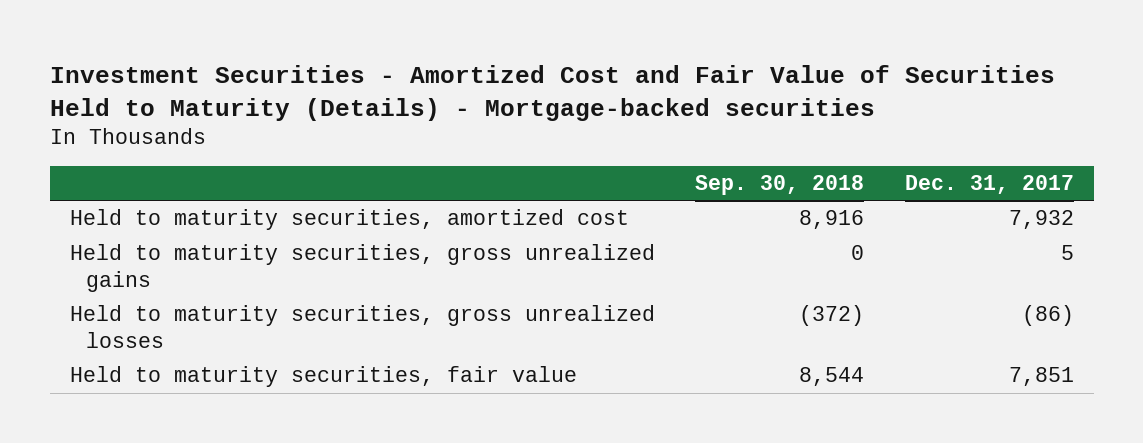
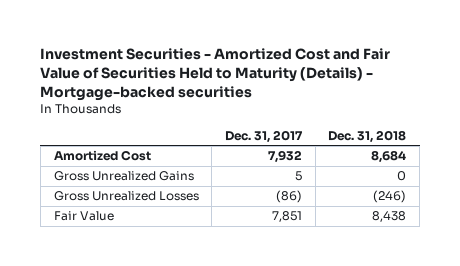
- | Sep. 30, 2018 | Dec. 31, 2017
+ | Dec. 31, 2017 | Dec. 31, 2018
- Held to maturity securities, amortized cost | 8,916 | 7,932
- Held to maturity securities, gross unrealized gains | 0 | 5
- Held to maturity securities, gross unrealized losses | (372) | (86)
- Held to maturity securities, fair value | 8,544 | 7,851
+ Amortized Cost | 7,932 | 8,684
+ Gross Unrealized Gains | 5 | 0
+ Gross Unrealized Losses | (86) | (246)
+ Fair Value | 7,851 | 8,438

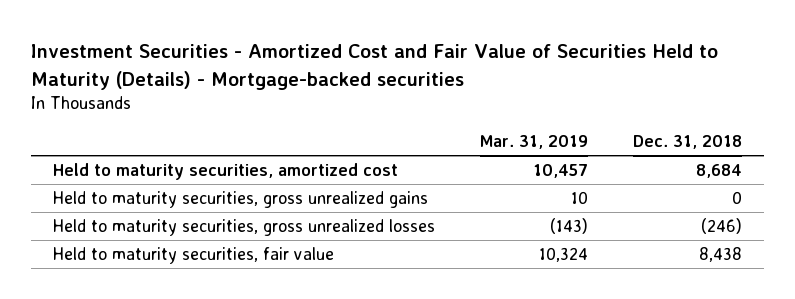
- | Dec. 31, 2017 | Dec. 31, 2018
+ | Mar. 31, 2019 | Dec. 31, 2018
- Amortized Cost | 7,932 | 8,684
- Gross Unrealized Gains | 5 | 0
- Gross Unrealized Losses | (86) | (246)
- Fair Value | 7,851 | 8,438
+ Held to maturity securities, amortized cost | 10,457 | 8,684
+ Held to maturity securities, gross unrealized gains | 10 | 0
+ Held to maturity securities, gross unrealized losses | (143) | (246)
+ Held to maturity securities, fair value | 10,324 | 8,438

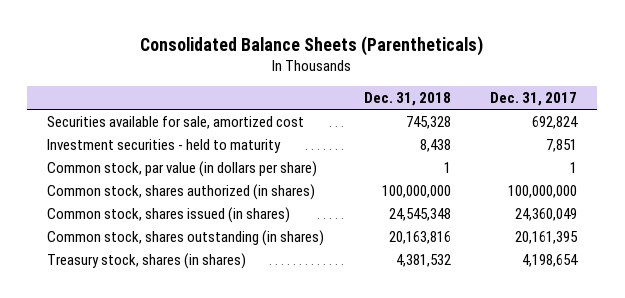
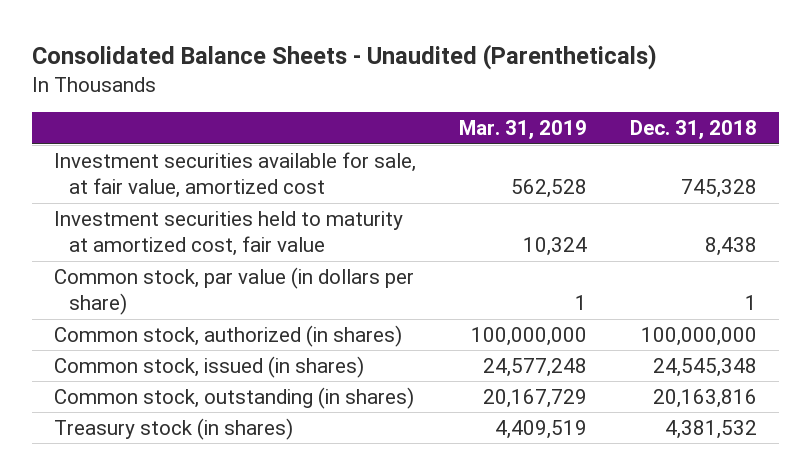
- Consolidated Balance Sheets (Parentheticals)
+ Consolidated Balance Sheets - Unaudited (Parentheticals)
- | Dec. 31, 2018 | Dec. 31, 2017
+ | Mar. 31, 2019 | Dec. 31, 2018
- Securities available for sale, amortized cost | 745,328 | 692,824
- Investment securities - held to maturity | 8,438 | 7,851
+ Investment securities available for sale, at fair value, amortized cost | 562,528 | 745,328
+ Investment securities held to maturity at amortized cost, fair value | 10,324 | 8,438
- Common stock, shares authorized (in shares) | 100,000,000 | 100,000,000
- Common stock, shares issued (in shares) | 24,545,348 | 24,360,049
- Common stock, shares outstanding (in shares) | 20,163,816 | 20,161,395
- Treasury stock, shares (in shares) | 4,381,532 | 4,198,654
+ Common stock, authorized (in shares) | 100,000,000 | 100,000,000
+ Common stock, issued (in shares) | 24,577,248 | 24,545,348
+ Common stock, outstanding (in shares) | 20,167,729 | 20,163,816
+ Treasury stock (in shares) | 4,409,519 | 4,381,532

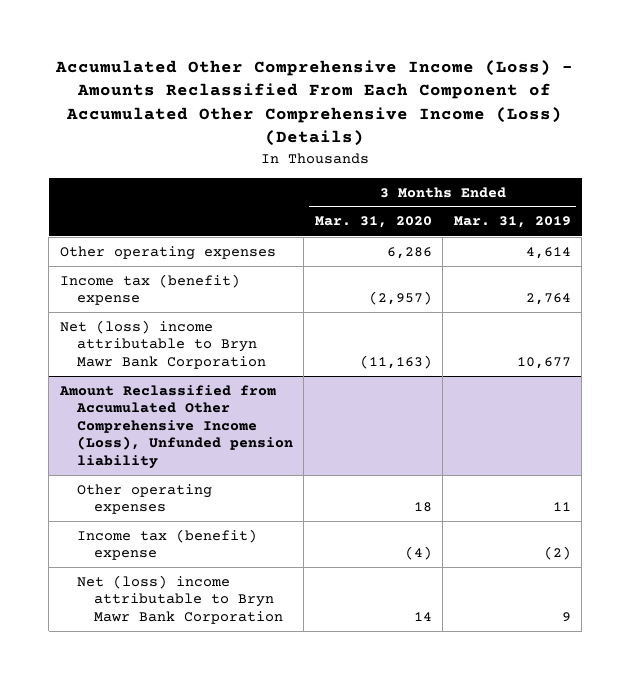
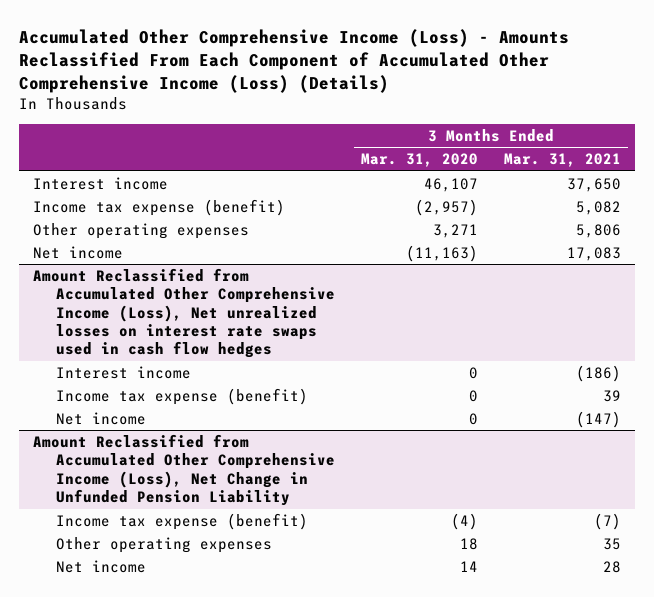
- | 3 Months Ended Mar. 31, 2020 | 3 Months Ended Mar. 31, 2019
+ | 3 Months Ended Mar. 31, 2020 | 3 Months Ended Mar. 31, 2021
- Other operating expenses | 6,286 | 4,614
- Income tax (benefit) expense | (2,957) | 2,764
- Net (loss) income attributable to Bryn Mawr Bank Corporation | (11,163) | 10,677
- Amount Reclassified from Accumulated Other Comprehensive Income (Loss), Unfunded pension liability
+ Interest income | 46,107 | 37,650
+ Income tax expense (benefit) | (2,957) | 5,082
+ Other operating expenses | 3,271 | 5,806
+ Net income | (11,163) | 17,083
+ Amount Reclassified from Accumulated Other Comprehensive Income (Loss), Net unrealized losses on interest rate swaps used in cash flow hedges
+ Interest income | 0 | (186)
+ Income tax expense (benefit) | 0 | 39
+ Net income | 0 | (147)
+ Amount Reclassified from Accumulated Other Comprehensive Income (Loss), Net Change in Unfunded Pension Liability
+ Income tax expense (benefit) | (4) | (7)
- Income tax (benefit) expense | (4) | (2)
- Net (loss) income attributable to Bryn Mawr Bank Corporation | 14 | 9
+ Net income | 14 | 28

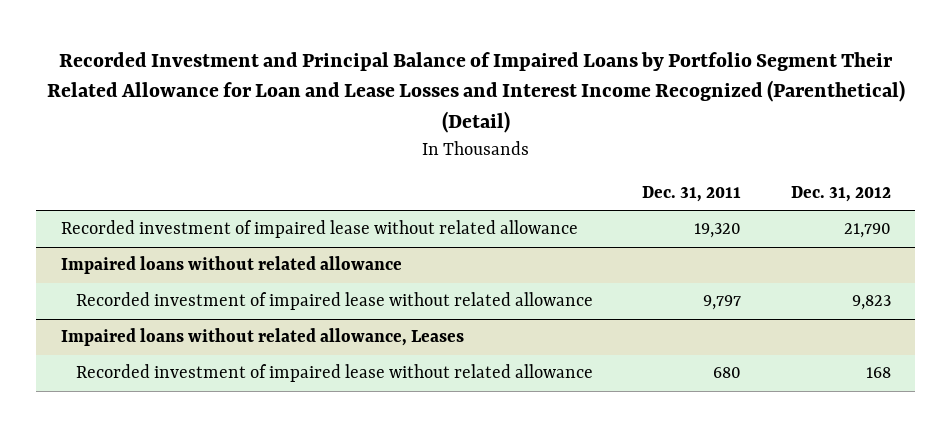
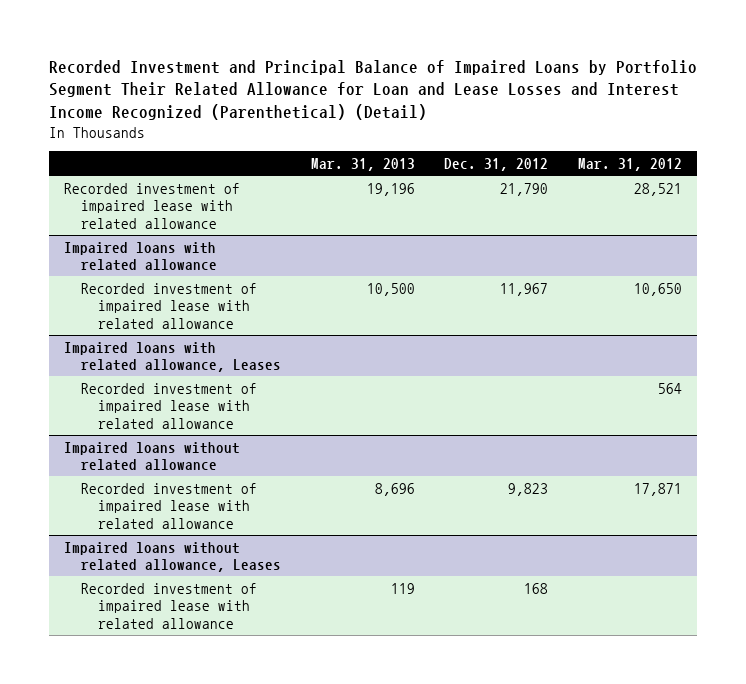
- | Dec. 31, 2011 | Dec. 31, 2012
+ | Mar. 31, 2013 | Dec. 31, 2012 | Mar. 31, 2012
- Recorded investment of impaired lease without related allowance | 19,320 | 21,790
+ Recorded investment of impaired lease with related allowance | 19,196 | 21,790 | 28,521
+ Impaired loans with related allowance
+ Recorded investment of impaired lease with related allowance | 10,500 | 11,967 | 10,650
+ Impaired loans with related allowance, Leases
+ Recorded investment of impaired lease with related allowance | | | 564
@ Impaired loans without related allowance
- Recorded investment of impaired lease without related allowance | 9,797 | 9,823
+ Recorded investment of impaired lease with related allowance | 8,696 | 9,823 | 17,871
@ Impaired loans without related allowance, Leases
- Recorded investment of impaired lease without related allowance | 680 | 168
+ Recorded investment of impaired lease with related allowance | 119 | 168 |

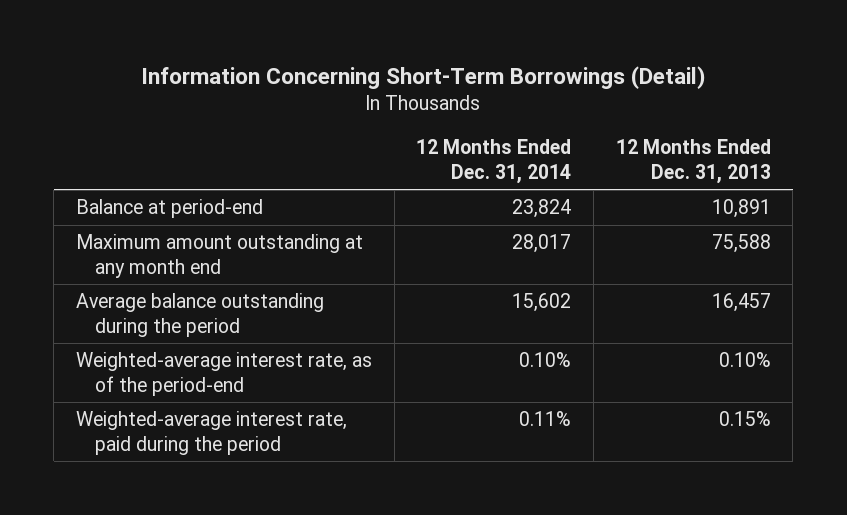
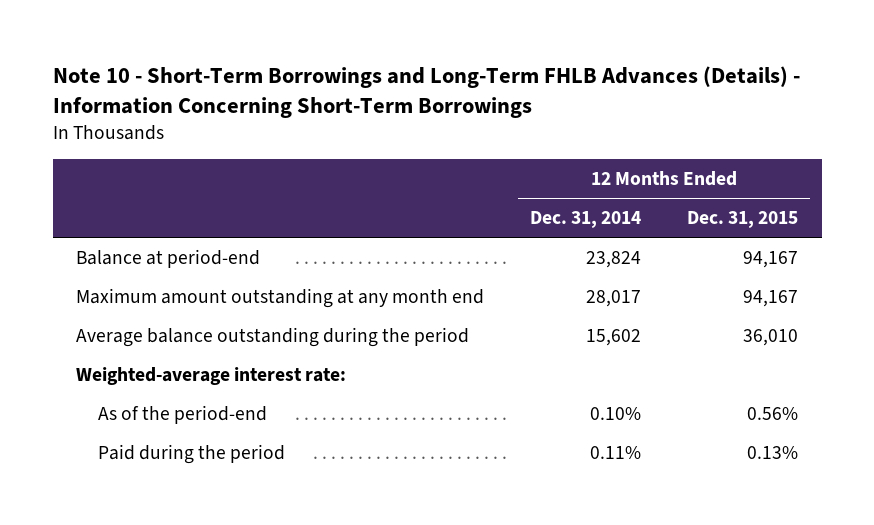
- Information Concerning Short-Term Borrowings (Detail)
+ Note 10 - Short-Term Borrowings and Long-Term FHLB Advances (Details) - Information Concerning Short-Term Borrowings
- | 12 Months Ended Dec. 31, 2014 | 12 Months Ended Dec. 31, 2013
+ | 12 Months Ended Dec. 31, 2014 | 12 Months Ended Dec. 31, 2015
- Weighted-average interest rate, as of the period-end | 0.10% | 0.10%
- Weighted-average interest rate, paid during the period | 0.11% | 0.15%
+ Weighted-average interest rate:
+ As of the period-end | 0.10% | 0.56%
+ Paid during the period | 0.11% | 0.13%

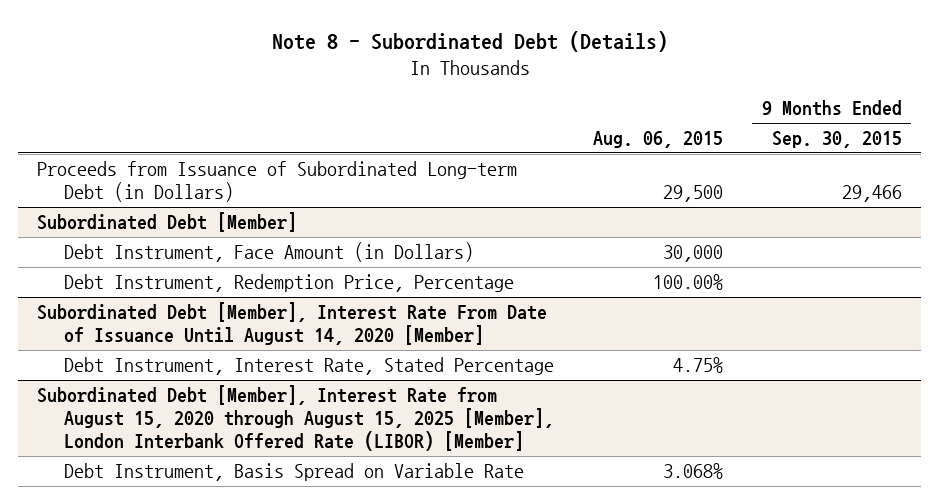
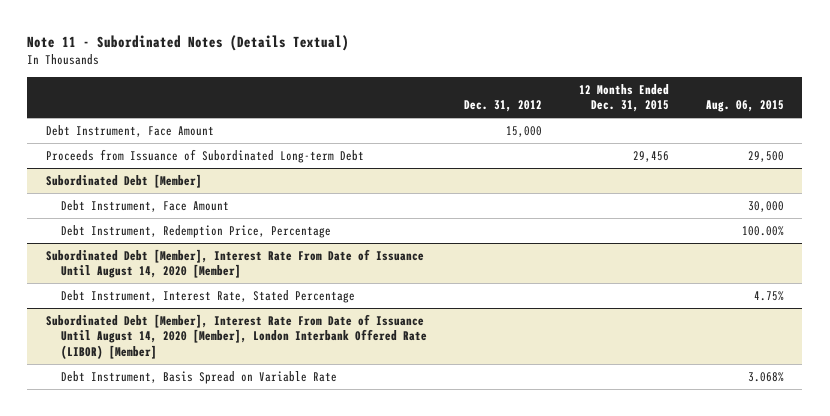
- Note 8 - Subordinated Debt (Details)
+ Note 11 - Subordinated Notes (Details Textual)
- | Aug. 06, 2015 | 9 Months Ended Sep. 30, 2015
+ | Dec. 31, 2012 | 12 Months Ended Dec. 31, 2015 | Aug. 06, 2015
- Proceeds from Issuance of Subordinated Long-term Debt (in Dollars) | 29,500 | 29,466
+ Debt Instrument, Face Amount | 15,000 | |
+ Proceeds from Issuance of Subordinated Long-term Debt | | 29,456 | 29,500
@ Subordinated Debt [Member]
- Debt Instrument, Face Amount (in Dollars) | 30,000 |
+ Debt Instrument, Face Amount | | | 30,000
- Subordinated Debt [Member], Interest Rate from August 15, 2020 through August 15, 2025 [Member], London Interbank Offered Rate (LIBOR) [Member]
+ Subordinated Debt [Member], Interest Rate From Date of Issuance Until August 14, 2020 [Member], London Interbank Offered Rate (LIBOR) [Member]

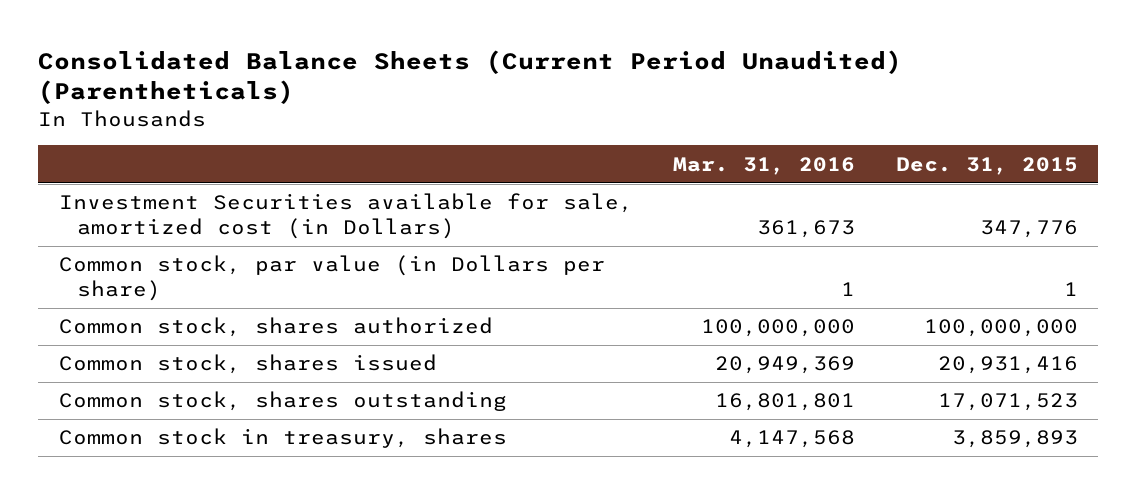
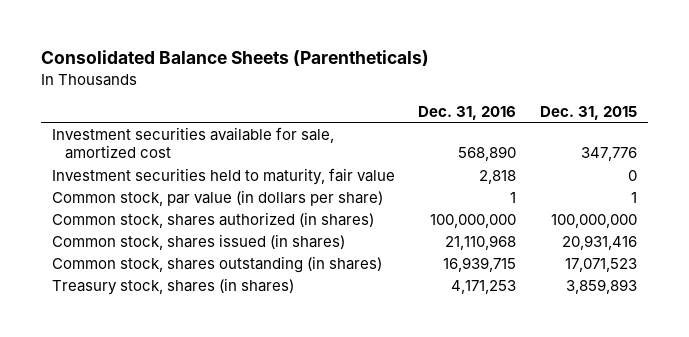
- Consolidated Balance Sheets (Current Period Unaudited) (Parentheticals)
+ Consolidated Balance Sheets (Parentheticals)
- | Mar. 31, 2016 | Dec. 31, 2015
+ | Dec. 31, 2016 | Dec. 31, 2015
- Investment Securities available for sale, amortized cost (in Dollars) | 361,673 | 347,776
- Common stock, par value (in Dollars per share) | 1 | 1
- Common stock, shares authorized | 100,000,000 | 100,000,000
- Common stock, shares issued | 20,949,369 | 20,931,416
- Common stock, shares outstanding | 16,801,801 | 17,071,523
- Common stock in treasury, shares | 4,147,568 | 3,859,893
+ Investment securities available for sale, amortized cost | 568,890 | 347,776
+ Investment securities held to maturity, fair value | 2,818 | 0
+ Common stock, par value (in dollars per share) | 1 | 1
+ Common stock, shares authorized (in shares) | 100,000,000 | 100,000,000
+ Common stock, shares issued (in shares) | 21,110,968 | 20,931,416
+ Common stock, shares outstanding (in shares) | 16,939,715 | 17,071,523
+ Treasury stock, shares (in shares) | 4,171,253 | 3,859,893

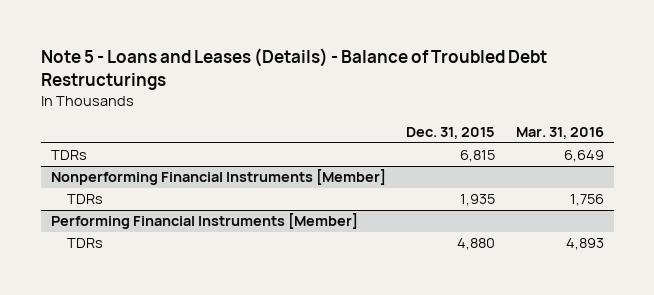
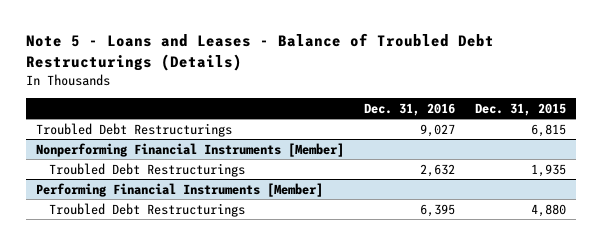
- Note 5 - Loans and Leases (Details) - Balance of Troubled Debt Restructurings
+ Note 5 - Loans and Leases - Balance of Troubled Debt Restructurings (Details)
- | Dec. 31, 2015 | Mar. 31, 2016
+ | Dec. 31, 2016 | Dec. 31, 2015
- TDRs | 6,815 | 6,649
+ Troubled Debt Restructurings | 9,027 | 6,815
@ Nonperforming Financial Instruments [Member]
- TDRs | 1,935 | 1,756
+ Troubled Debt Restructurings | 2,632 | 1,935
@ Performing Financial Instruments [Member]
- TDRs | 4,880 | 4,893
+ Troubled Debt Restructurings | 6,395 | 4,880

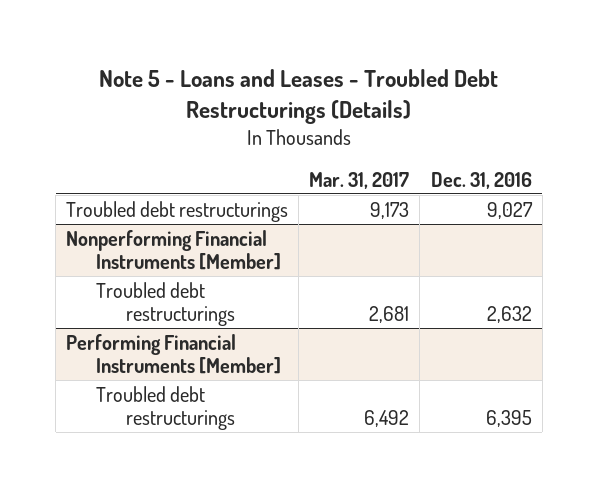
- Note 5 - Loans and Leases - Balance of Troubled Debt Restructurings (Details)
+ Note 5 - Loans and Leases - Troubled Debt Restructurings (Details)
- | Dec. 31, 2016 | Dec. 31, 2015
+ | Mar. 31, 2017 | Dec. 31, 2016
- Troubled Debt Restructurings | 9,027 | 6,815
+ Troubled debt restructurings | 9,173 | 9,027
@ Nonperforming Financial Instruments [Member]
- Troubled Debt Restructurings | 2,632 | 1,935
+ Troubled debt restructurings | 2,681 | 2,632
@ Performing Financial Instruments [Member]
- Troubled Debt Restructurings | 6,395 | 4,880
+ Troubled debt restructurings | 6,492 | 6,395

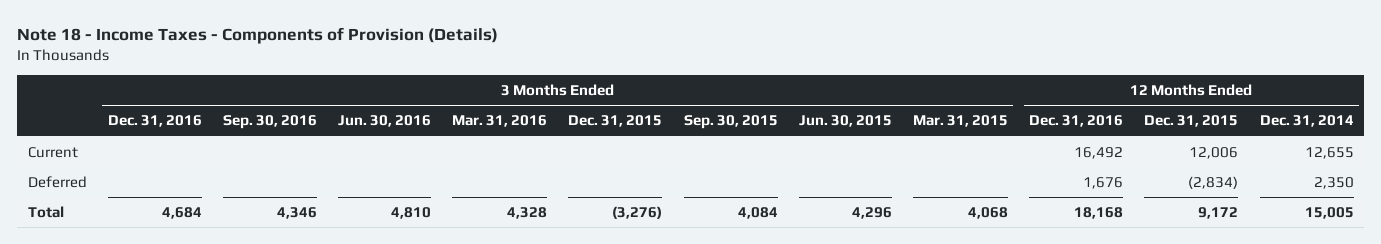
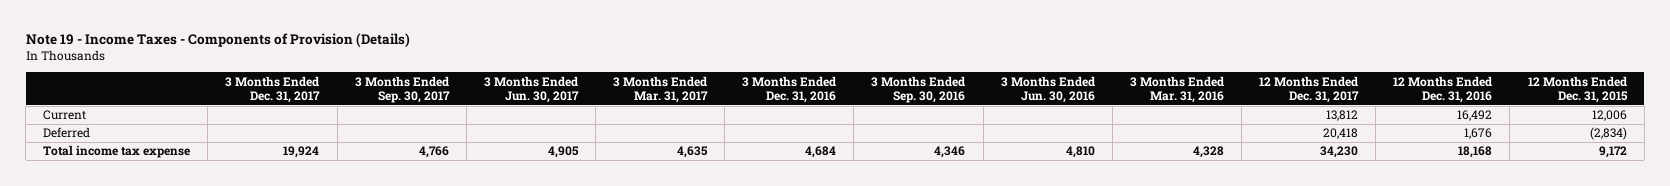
- Note 18 - Income Taxes - Components of Provision (Details)
+ Note 19 - Income Taxes - Components of Provision (Details)
- | 3 Months Ended Dec. 31, 2016 | 3 Months Ended Sep. 30, 2016 | 3 Months Ended Jun. 30, 2016 | 3 Months Ended Mar. 31, 2016 | 3 Months Ended Dec. 31, 2015 | 3 Months Ended Sep. 30, 2015 | 3 Months Ended Jun. 30, 2015 | 3 Months Ended Mar. 31, 2015 | 12 Months Ended Dec. 31, 2016 | 12 Months Ended Dec. 31, 2015 | 12 Months Ended Dec. 31, 2014
+ | 3 Months Ended Dec. 31, 2017 | 3 Months Ended Sep. 30, 2017 | 3 Months Ended Jun. 30, 2017 | 3 Months Ended Mar. 31, 2017 | 3 Months Ended Dec. 31, 2016 | 3 Months Ended Sep. 30, 2016 | 3 Months Ended Jun. 30, 2016 | 3 Months Ended Mar. 31, 2016 | 12 Months Ended Dec. 31, 2017 | 12 Months Ended Dec. 31, 2016 | 12 Months Ended Dec. 31, 2015
- Total | 4,684 | 4,346 | 4,810 | 4,328 | (3,276) | 4,084 | 4,296 | 4,068 | 18,168 | 9,172 | 15,005
+ Total income tax expense | 19,924 | 4,766 | 4,905 | 4,635 | 4,684 | 4,346 | 4,810 | 4,328 | 34,230 | 18,168 | 9,172

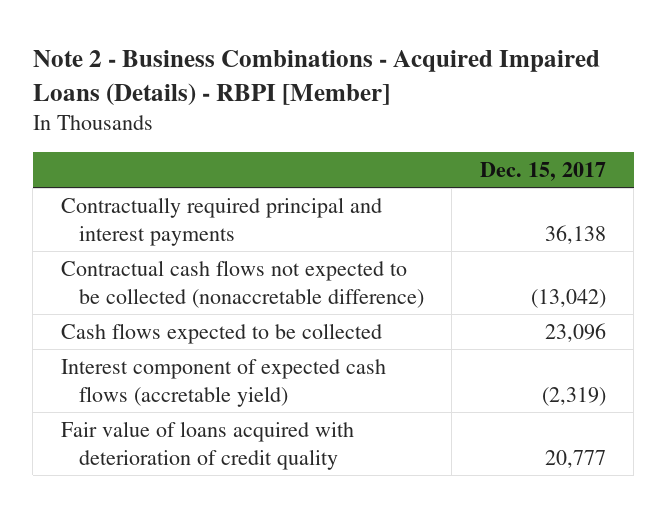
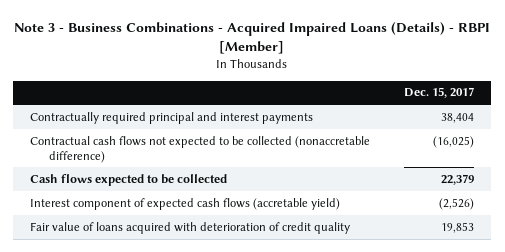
- Note 2 - Business Combinations - Acquired Impaired Loans (Details) - RBPI [Member]
+ Note 3 - Business Combinations - Acquired Impaired Loans (Details) - RBPI [Member]
- Contractually required principal and interest payments | 36,138
- Contractual cash flows not expected to be collected (nonaccretable difference) | (13,042)
- Cash flows expected to be collected | 23,096
- Interest component of expected cash flows (accretable yield) | (2,319)
- Fair value of loans acquired with deterioration of credit quality | 20,777
+ Contractually required principal and interest payments | 38,404
+ Contractual cash flows not expected to be collected (nonaccretable difference) | (16,025)
+ Cash flows expected to be collected | 22,379
+ Interest component of expected cash flows (accretable yield) | (2,526)
+ Fair value of loans acquired with deterioration of credit quality | 19,853

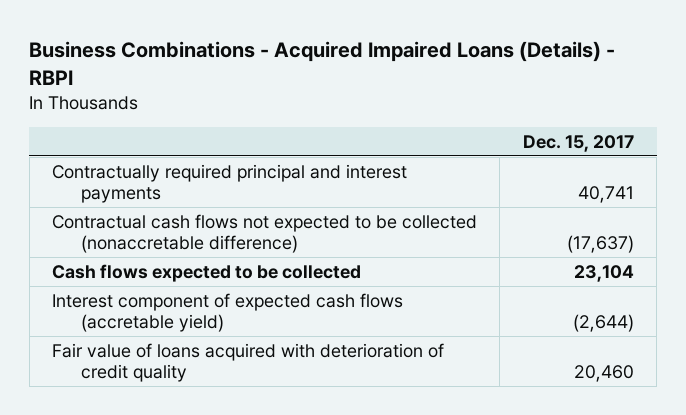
- Note 3 - Business Combinations - Acquired Impaired Loans (Details) - RBPI [Member]
+ Business Combinations - Acquired Impaired Loans (Details) - RBPI
- Contractually required principal and interest payments | 38,404
- Contractual cash flows not expected to be collected (nonaccretable difference) | (16,025)
- Cash flows expected to be collected | 22,379
- Interest component of expected cash flows (accretable yield) | (2,526)
- Fair value of loans acquired with deterioration of credit quality | 19,853
+ Contractually required principal and interest payments | 40,741
+ Contractual cash flows not expected to be collected (nonaccretable difference) | (17,637)
+ Cash flows expected to be collected | 23,104
+ Interest component of expected cash flows (accretable yield) | (2,644)
+ Fair value of loans acquired with deterioration of credit quality | 20,460

